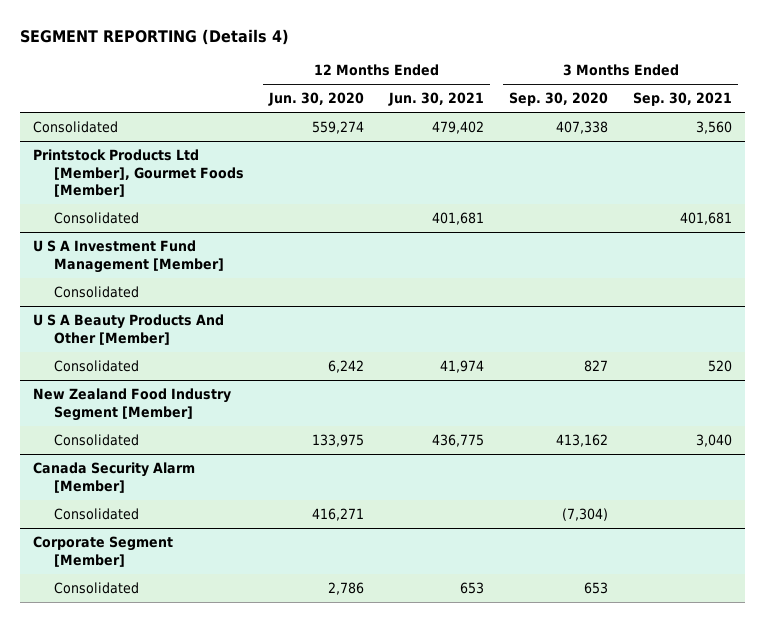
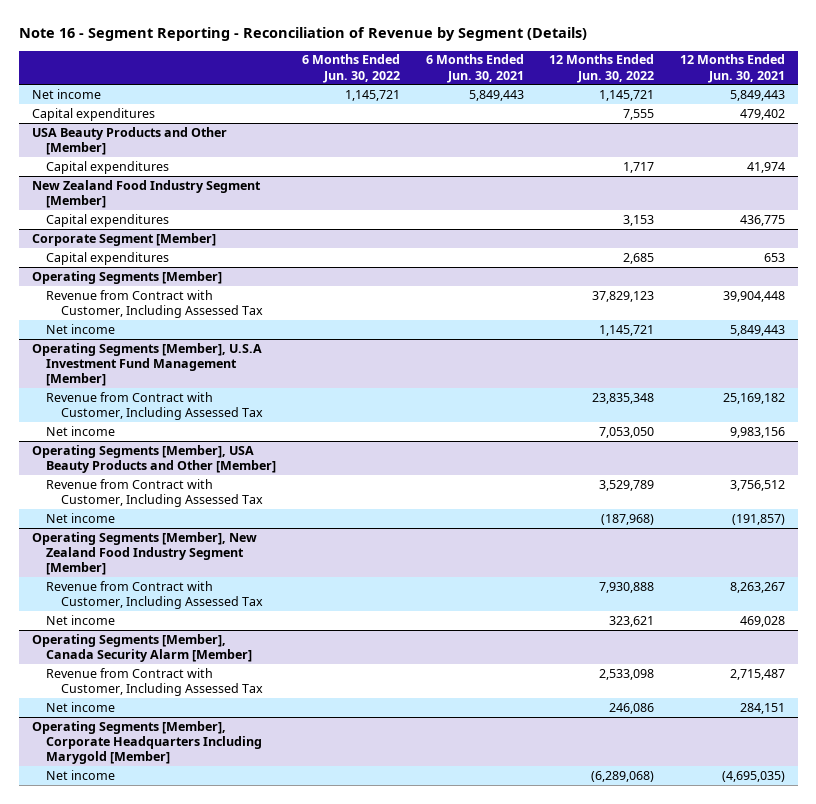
- SEGMENT REPORTING (Details 4)
+ Note 16 - Segment Reporting - Reconciliation of Revenue by Segment (Details)
- | 12 Months Ended Jun. 30, 2020 | 12 Months Ended Jun. 30, 2021 | 3 Months Ended Sep. 30, 2020 | 3 Months Ended Sep. 30, 2021
+ | 6 Months Ended Jun. 30, 2022 | 6 Months Ended Jun. 30, 2021 | 12 Months Ended Jun. 30, 2022 | 12 Months Ended Jun. 30, 2021
- Consolidated | 559,274 | 479,402 | 407,338 | 3,560
- Printstock Products Ltd [Member], Gourmet Foods [Member]
- Consolidated | | 401,681 | | 401,681
- U S A Investment Fund Management [Member]
- Consolidated
- U S A Beauty Products And Other [Member]
- Consolidated | 6,242 | 41,974 | 827 | 520
+ Net income | 1,145,721 | 5,849,443 | 1,145,721 | 5,849,443
+ Capital expenditures | | | 7,555 | 479,402
+ USA Beauty Products and Other [Member]
+ Capital expenditures | | | 1,717 | 41,974
@ New Zealand Food Industry Segment [Member]
- Consolidated | 133,975 | 436,775 | 413,162 | 3,040
- Canada Security Alarm [Member]
- Consolidated | 416,271 | | (7,304) |
@ New Zealand Food Industry Segment [Member]
+ Capital expenditures | | | 3,153 | 436,775
@ Corporate Segment [Member]
- Consolidated | 2,786 | 653 | 653 |
+ Capital expenditures | | | 2,685 | 653
+ Operating Segments [Member]
+ Revenue from Contract with Customer, Including Assessed Tax | | | 37,829,123 | 39,904,448
+ Net income | | | 1,145,721 | 5,849,443
+ Operating Segments [Member], U.S.A Investment Fund Management [Member]
+ Revenue from Contract with Customer, Including Assessed Tax | | | 23,835,348 | 25,169,182
+ Net income | | | 7,053,050 | 9,983,156
+ Operating Segments [Member], USA Beauty Products and Other [Member]
+ Revenue from Contract with Customer, Including Assessed Tax | | | 3,529,789 | 3,756,512
+ Net income | | | (187,968) | (191,857)
+ Operating Segments [Member], New Zealand Food Industry Segment [Member]
+ Revenue from Contract with Customer, Including Assessed Tax | | | 7,930,888 | 8,263,267
+ Net income | | | 323,621 | 469,028
+ Operating Segments [Member], Canada Security Alarm [Member]
+ Revenue from Contract with Customer, Including Assessed Tax | | | 2,533,098 | 2,715,487
+ Net income | | | 246,086 | 284,151
+ Operating Segments [Member], Corporate Headquarters Including Marygold [Member]
+ Net income | | | (6,289,068) | (4,695,035)

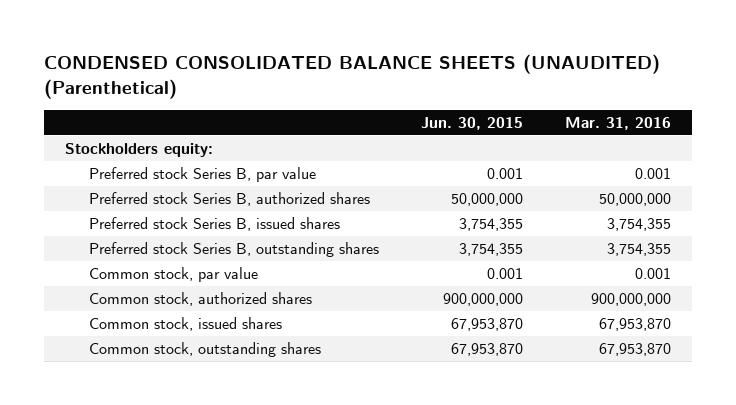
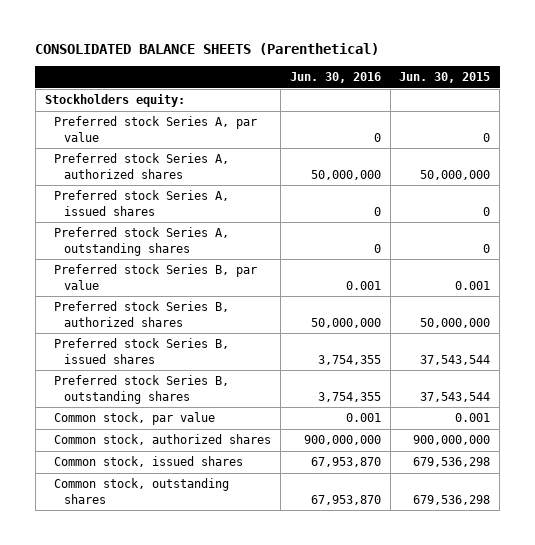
- CONDENSED CONSOLIDATED BALANCE SHEETS (UNAUDITED) (Parenthetical)
+ CONSOLIDATED BALANCE SHEETS (Parenthetical)
- | Jun. 30, 2015 | Mar. 31, 2016
+ | Jun. 30, 2016 | Jun. 30, 2015
+ Preferred stock Series A, par value | 0 | 0
+ Preferred stock Series A, authorized shares | 50,000,000 | 50,000,000
+ Preferred stock Series A, issued shares | 0 | 0
+ Preferred stock Series A, outstanding shares | 0 | 0
- Preferred stock Series B, issued shares | 3,754,355 | 3,754,355
- Preferred stock Series B, outstanding shares | 3,754,355 | 3,754,355
+ Preferred stock Series B, issued shares | 3,754,355 | 37,543,544
+ Preferred stock Series B, outstanding shares | 3,754,355 | 37,543,544
- Common stock, issued shares | 67,953,870 | 67,953,870
- Common stock, outstanding shares | 67,953,870 | 67,953,870
+ Common stock, issued shares | 67,953,870 | 679,536,298
+ Common stock, outstanding shares | 67,953,870 | 679,536,298

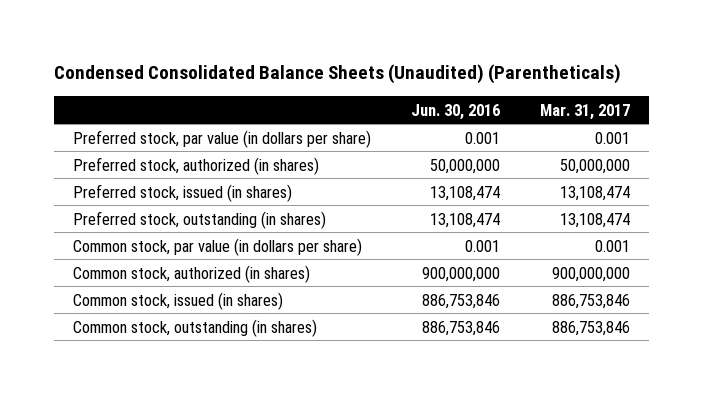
- CONSOLIDATED BALANCE SHEETS (Parenthetical)
+ Condensed Consolidated Balance Sheets (Unaudited) (Parentheticals)
- | Jun. 30, 2016 | Jun. 30, 2015
+ | Jun. 30, 2016 | Mar. 31, 2017
- Stockholders equity:
- Preferred stock Series A, par value | 0 | 0
- Preferred stock Series A, authorized shares | 50,000,000 | 50,000,000
- Preferred stock Series A, issued shares | 0 | 0
- Preferred stock Series A, outstanding shares | 0 | 0
- Preferred stock Series B, par value | 0.001 | 0.001
- Preferred stock Series B, authorized shares | 50,000,000 | 50,000,000
- Preferred stock Series B, issued shares | 3,754,355 | 37,543,544
- Preferred stock Series B, outstanding shares | 3,754,355 | 37,543,544
- Common stock, par value | 0.001 | 0.001
- Common stock, authorized shares | 900,000,000 | 900,000,000
- Common stock, issued shares | 67,953,870 | 679,536,298
- Common stock, outstanding shares | 67,953,870 | 679,536,298
+ Preferred stock, par value (in dollars per share) | 0.001 | 0.001
+ Preferred stock, authorized (in shares) | 50,000,000 | 50,000,000
+ Preferred stock, issued (in shares) | 13,108,474 | 13,108,474
+ Preferred stock, outstanding (in shares) | 13,108,474 | 13,108,474
+ Common stock, par value (in dollars per share) | 0.001 | 0.001
+ Common stock, authorized (in shares) | 900,000,000 | 900,000,000
+ Common stock, issued (in shares) | 886,753,846 | 886,753,846
+ Common stock, outstanding (in shares) | 886,753,846 | 886,753,846

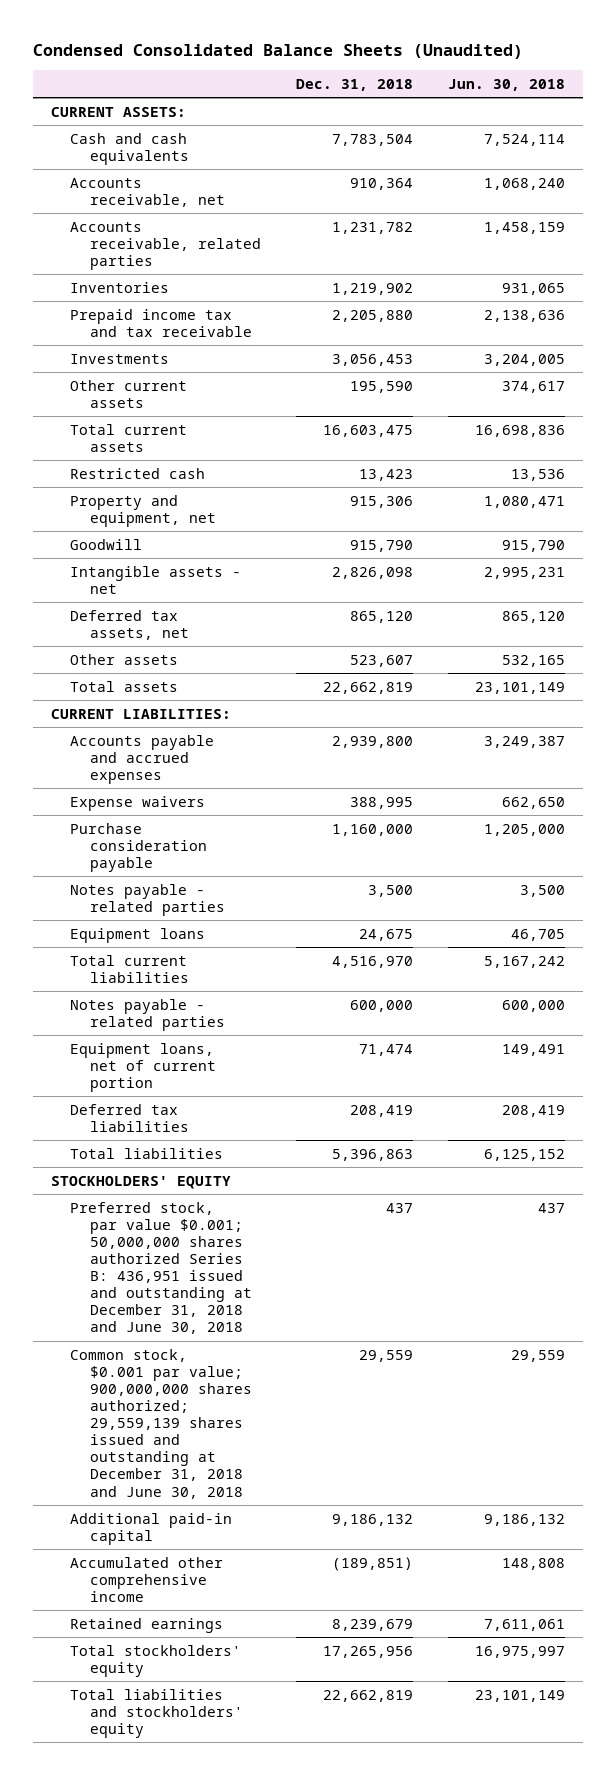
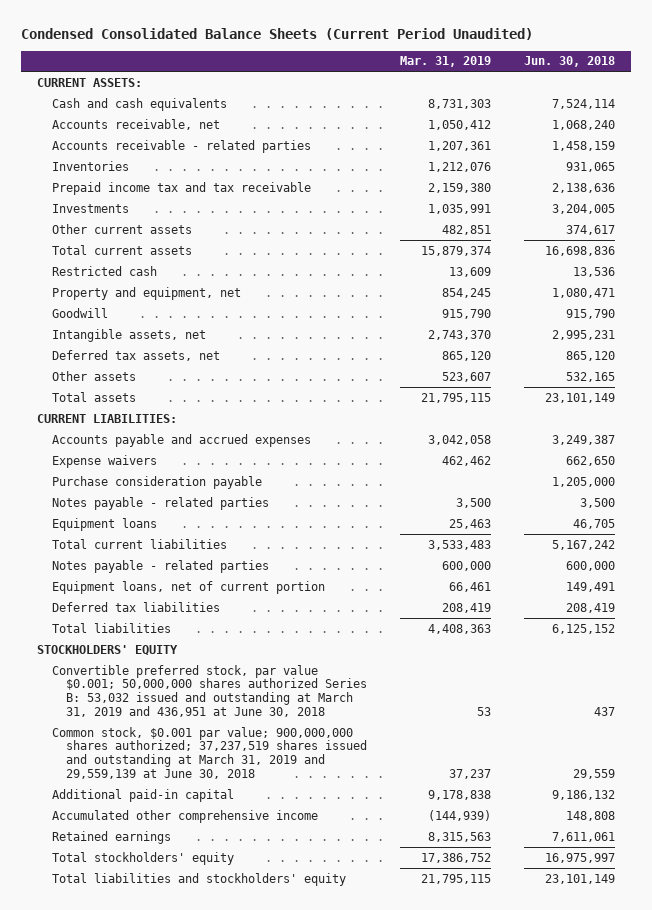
- Condensed Consolidated Balance Sheets (Unaudited)
+ Condensed Consolidated Balance Sheets (Current Period Unaudited)
- | Dec. 31, 2018 | Jun. 30, 2018
+ | Mar. 31, 2019 | Jun. 30, 2018
- Accounts receivable, related parties | 1,231,782 | 1,458,159
+ Accounts receivable - related parties | 1,207,361 | 1,458,159
- Intangible assets - net | 2,826,098 | 2,995,231
+ Intangible assets, net | 2,743,370 | 2,995,231
- Preferred stock, par value $0.001; 50,000,000 shares authorized Series B: 436,951 issued and outstanding at December 31, 2018 and June 30, 2018 | 437 | 437
- Common stock, $0.001 par value; 900,000,000 shares authorized; 29,559,139 shares issued and outstanding at December 31, 2018 and June 30, 2018 | 29,559 | 29,559
+ Convertible preferred stock, par value $0.001; 50,000,000 shares authorized Series B: 53,032 issued and outstanding at March 31, 2019 and 436,951 at June 30, 2018 | 53 | 437
+ Common stock, $0.001 par value; 900,000,000 shares authorized; 37,237,519 shares issued and outstanding at March 31, 2019 and 29,559,139 at June 30, 2018 | 37,237 | 29,559

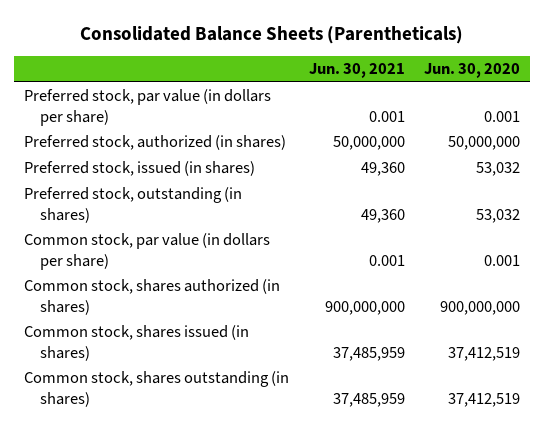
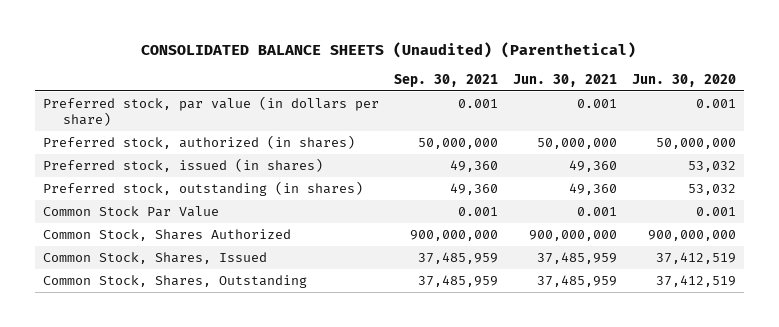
- Consolidated Balance Sheets (Parentheticals)
+ CONSOLIDATED BALANCE SHEETS (Unaudited) (Parenthetical)
- | Jun. 30, 2021 | Jun. 30, 2020
+ | Sep. 30, 2021 | Jun. 30, 2021 | Jun. 30, 2020
- Common stock, par value (in dollars per share) | 0.001 | 0.001
- Common stock, shares authorized (in shares) | 900,000,000 | 900,000,000
- Common stock, shares issued (in shares) | 37,485,959 | 37,412,519
- Common stock, shares outstanding (in shares) | 37,485,959 | 37,412,519
+ Common Stock Par Value | 0.001 | 0.001 | 0.001
+ Common Stock, Shares Authorized | 900,000,000 | 900,000,000 | 900,000,000
+ Common Stock, Shares, Issued | 37,485,959 | 37,485,959 | 37,412,519
+ Common Stock, Shares, Outstanding | 37,485,959 | 37,485,959 | 37,412,519

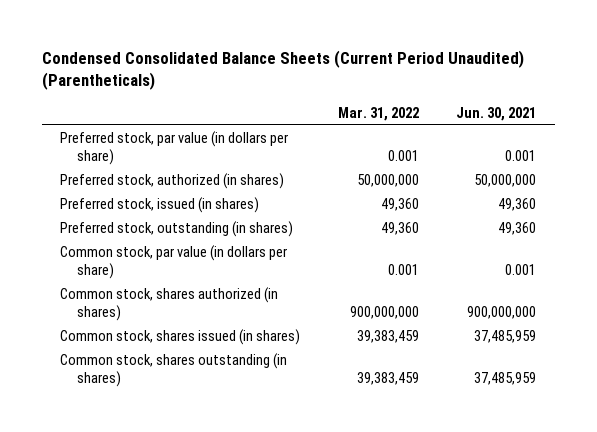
- CONSOLIDATED BALANCE SHEETS (Unaudited) (Parenthetical)
+ Condensed Consolidated Balance Sheets (Current Period Unaudited) (Parentheticals)
- | Sep. 30, 2021 | Jun. 30, 2021 | Jun. 30, 2020
+ | Mar. 31, 2022 | Jun. 30, 2021
- Common Stock Par Value | 0.001 | 0.001 | 0.001
- Common Stock, Shares Authorized | 900,000,000 | 900,000,000 | 900,000,000
- Common Stock, Shares, Issued | 37,485,959 | 37,485,959 | 37,412,519
- Common Stock, Shares, Outstanding | 37,485,959 | 37,485,959 | 37,412,519
+ Common stock, par value (in dollars per share) | 0.001 | 0.001
+ Common stock, shares authorized (in shares) | 900,000,000 | 900,000,000
+ Common stock, shares issued (in shares) | 39,383,459 | 37,485,959
+ Common stock, shares outstanding (in shares) | 39,383,459 | 37,485,959

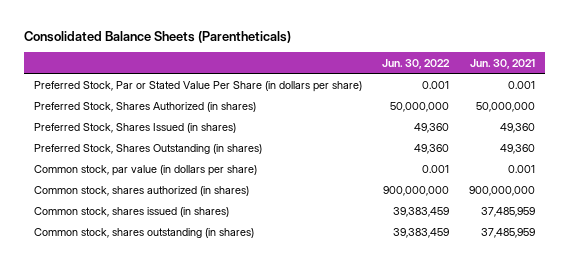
- Condensed Consolidated Balance Sheets (Current Period Unaudited) (Parentheticals)
+ Consolidated Balance Sheets (Parentheticals)
- | Mar. 31, 2022 | Jun. 30, 2021
+ | Jun. 30, 2022 | Jun. 30, 2021
- Preferred stock, par value (in dollars per share) | 0.001 | 0.001
- Preferred stock, authorized (in shares) | 50,000,000 | 50,000,000
- Preferred stock, issued (in shares) | 49,360 | 49,360
- Preferred stock, outstanding (in shares) | 49,360 | 49,360
+ Preferred Stock, Par or Stated Value Per Share (in dollars per share) | 0.001 | 0.001
+ Preferred Stock, Shares Authorized (in shares) | 50,000,000 | 50,000,000
+ Preferred Stock, Shares Issued (in shares) | 49,360 | 49,360
+ Preferred Stock, Shares Outstanding (in shares) | 49,360 | 49,360

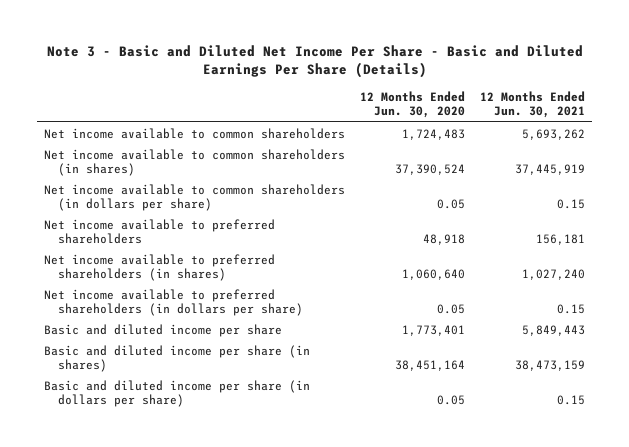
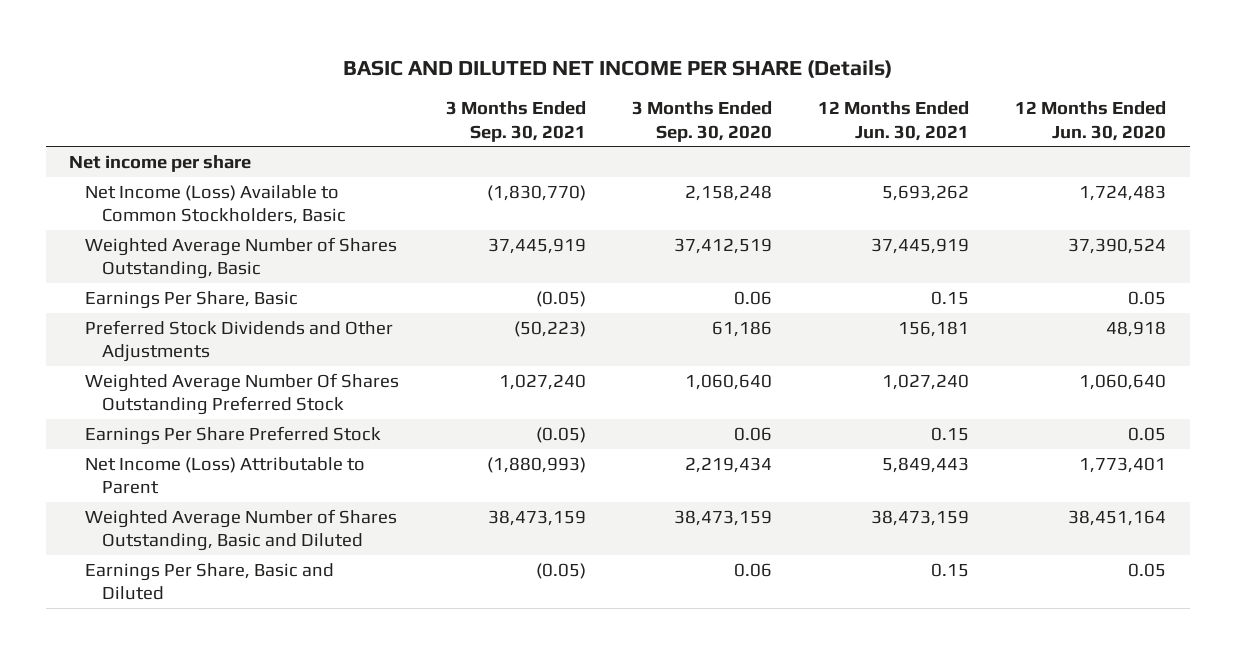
- Note 3 - Basic and Diluted Net Income Per Share - Basic and Diluted Earnings Per Share (Details)
+ BASIC AND DILUTED NET INCOME PER SHARE (Details)
- | 12 Months Ended Jun. 30, 2020 | 12 Months Ended Jun. 30, 2021
+ | 3 Months Ended Sep. 30, 2021 | 3 Months Ended Sep. 30, 2020 | 12 Months Ended Jun. 30, 2021 | 12 Months Ended Jun. 30, 2020
- Net income available to common shareholders | 1,724,483 | 5,693,262
- Net income available to common shareholders (in shares) | 37,390,524 | 37,445,919
- Net income available to common shareholders (in dollars per share) | 0.05 | 0.15
- Net income available to preferred shareholders | 48,918 | 156,181
- Net income available to preferred shareholders (in shares) | 1,060,640 | 1,027,240
- Net income available to preferred shareholders (in dollars per share) | 0.05 | 0.15
- Basic and diluted income per share | 1,773,401 | 5,849,443
- Basic and diluted income per share (in shares) | 38,451,164 | 38,473,159
- Basic and diluted income per share (in dollars per share) | 0.05 | 0.15
+ Net income per share
+ Net Income (Loss) Available to Common Stockholders, Basic | (1,830,770) | 2,158,248 | 5,693,262 | 1,724,483
+ Weighted Average Number of Shares Outstanding, Basic | 37,445,919 | 37,412,519 | 37,445,919 | 37,390,524
+ Earnings Per Share, Basic | (0.05) | 0.06 | 0.15 | 0.05
+ Preferred Stock Dividends and Other Adjustments | (50,223) | 61,186 | 156,181 | 48,918
+ Weighted Average Number Of Shares Outstanding Preferred Stock | 1,027,240 | 1,060,640 | 1,027,240 | 1,060,640
+ Earnings Per Share Preferred Stock | (0.05) | 0.06 | 0.15 | 0.05
+ Net Income (Loss) Attributable to Parent | (1,880,993) | 2,219,434 | 5,849,443 | 1,773,401
+ Weighted Average Number of Shares Outstanding, Basic and Diluted | 38,473,159 | 38,473,159 | 38,473,159 | 38,451,164
+ Earnings Per Share, Basic and Diluted | (0.05) | 0.06 | 0.15 | 0.05

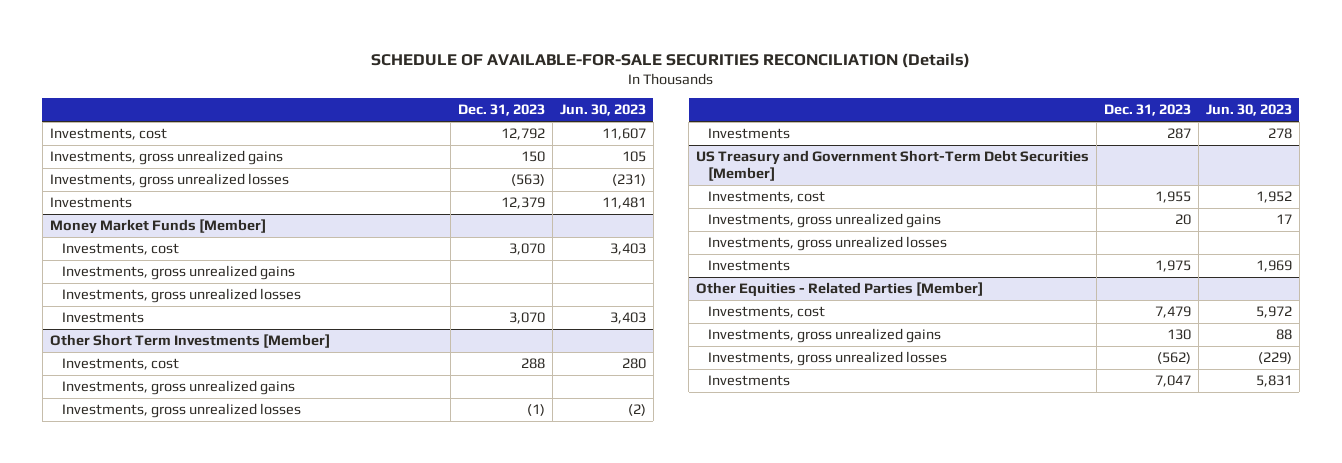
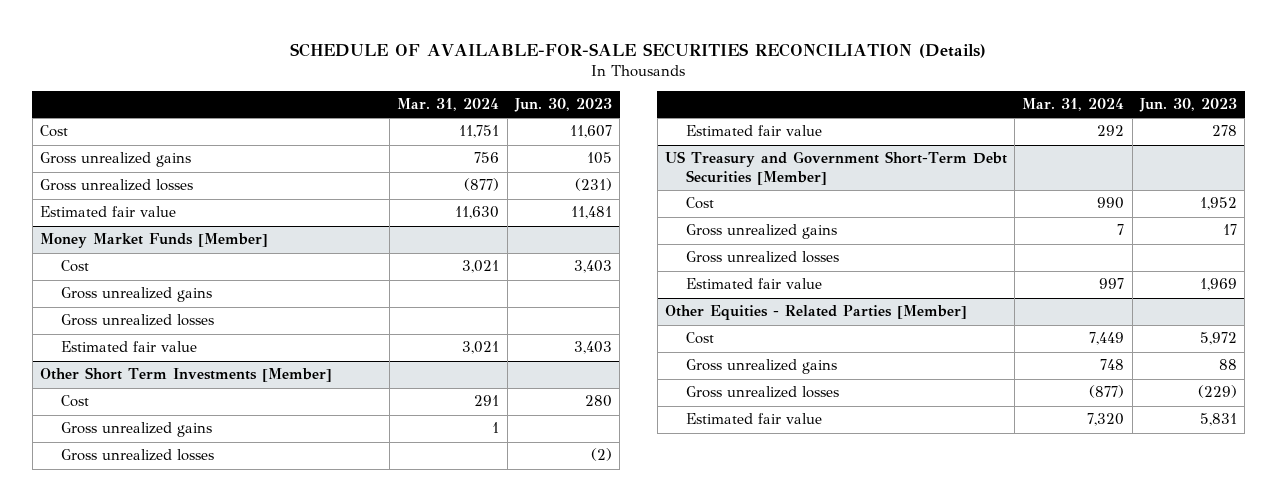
- | Dec. 31, 2023 | Jun. 30, 2023
+ | Mar. 31, 2024 | Jun. 30, 2023
- Investments, cost | 12,792 | 11,607
- Investments, gross unrealized gains | 150 | 105
- Investments, gross unrealized losses | (563) | (231)
- Investments | 12,379 | 11,481
+ Cost | 11,751 | 11,607
+ Gross unrealized gains | 756 | 105
+ Gross unrealized losses | (877) | (231)
+ Estimated fair value | 11,630 | 11,481
@ Money Market Funds [Member]
- Investments, cost | 3,070 | 3,403
- Investments, gross unrealized gains
- Investments, gross unrealized losses
- Investments | 3,070 | 3,403
+ Cost | 3,021 | 3,403
+ Gross unrealized gains
+ Gross unrealized losses
+ Estimated fair value | 3,021 | 3,403
@ Other Short Term Investments [Member]
- Investments, cost | 288 | 280
- Investments, gross unrealized gains
- Investments, gross unrealized losses | (1) | (2)
- Investments | 287 | 278
+ Cost | 291 | 280
+ Gross unrealized gains | 1 |
+ Gross unrealized losses | | (2)
+ Estimated fair value | 292 | 278
@ US Treasury and Government Short-Term Debt Securities [Member]
- Investments, cost | 1,955 | 1,952
- Investments, gross unrealized gains | 20 | 17
- Investments, gross unrealized losses
- Investments | 1,975 | 1,969
+ Cost | 990 | 1,952
+ Gross unrealized gains | 7 | 17
+ Gross unrealized losses
+ Estimated fair value | 997 | 1,969
@ Other Equities - Related Parties [Member]
- Investments, cost | 7,479 | 5,972
- Investments, gross unrealized gains | 130 | 88
- Investments, gross unrealized losses | (562) | (229)
- Investments | 7,047 | 5,831
+ Cost | 7,449 | 5,972
+ Gross unrealized gains | 748 | 88
+ Gross unrealized losses | (877) | (229)
+ Estimated fair value | 7,320 | 5,831

